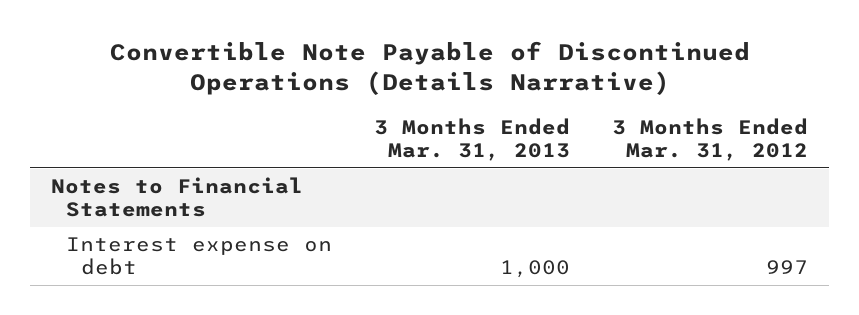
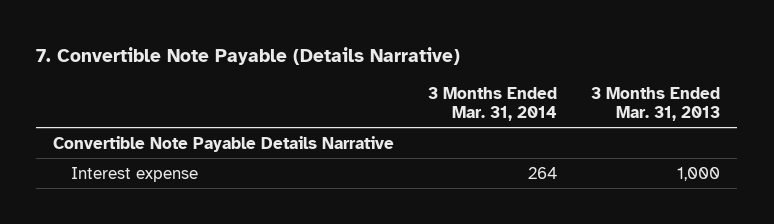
- Convertible Note Payable of Discontinued Operations (Details Narrative)
+ 7. Convertible Note Payable (Details Narrative)
- | 3 Months Ended Mar. 31, 2013 | 3 Months Ended Mar. 31, 2012
+ | 3 Months Ended Mar. 31, 2014 | 3 Months Ended Mar. 31, 2013
- Notes to Financial Statements
- Interest expense on debt | 1,000 | 997
+ Convertible Note Payable Details Narrative
+ Interest expense | 264 | 1,000

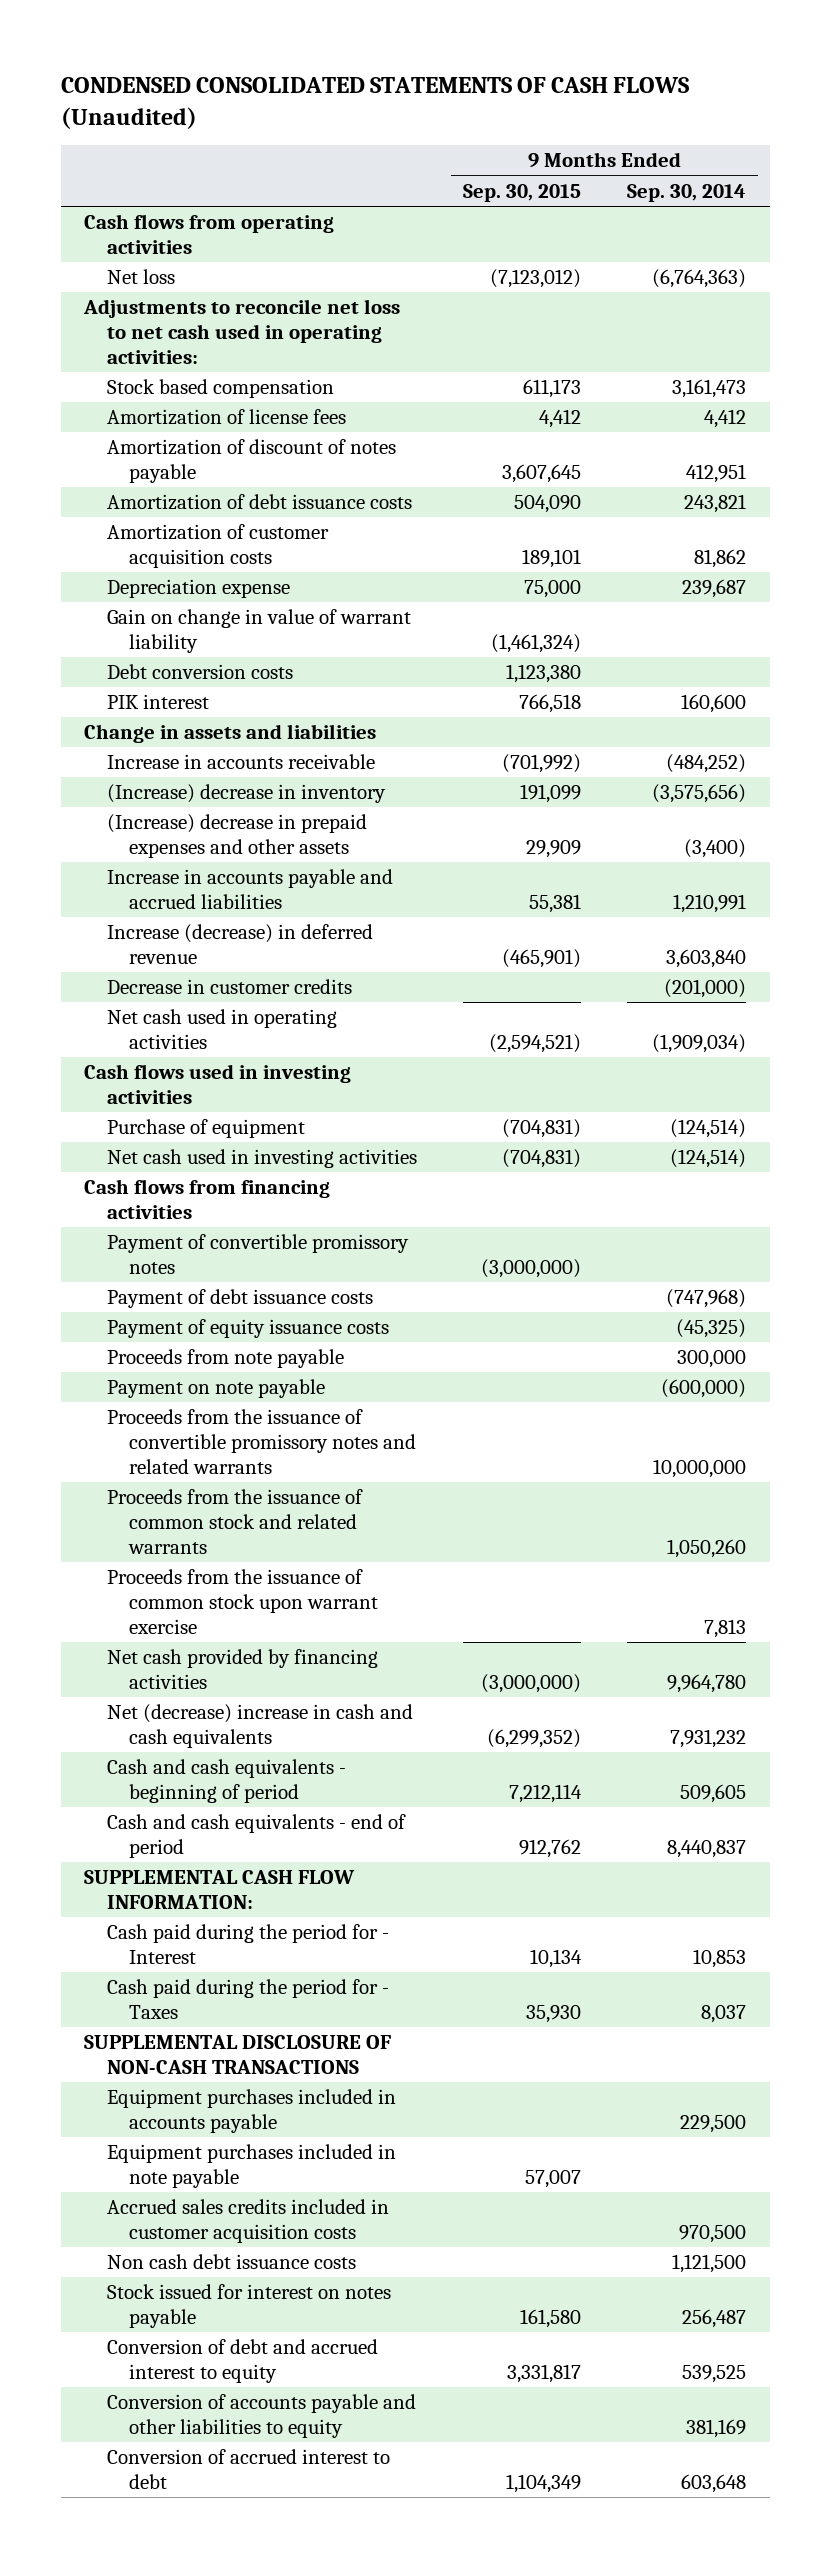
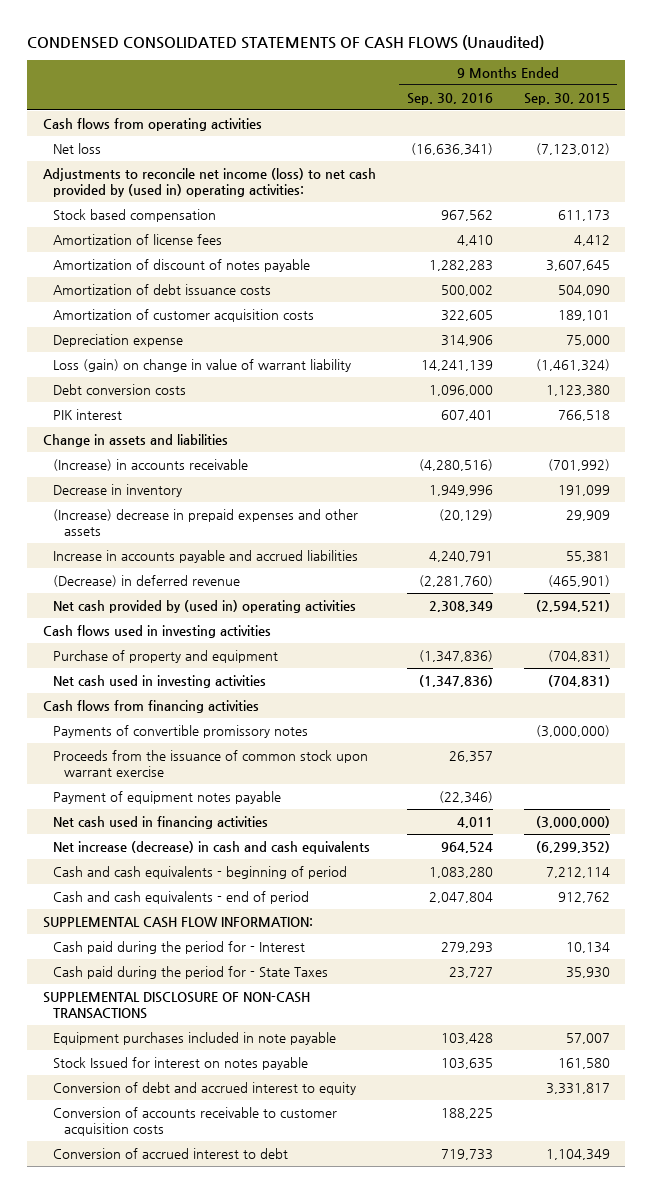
- | 9 Months Ended Sep. 30, 2015 | 9 Months Ended Sep. 30, 2014
+ | 9 Months Ended Sep. 30, 2016 | 9 Months Ended Sep. 30, 2015
- Adjustments to reconcile net loss to net cash used in operating activities:
+ Adjustments to reconcile net income (loss) to net cash provided by (used in) operating activities:
- Gain on change in value of warrant liability | (1,461,324) |
+ Loss (gain) on change in value of warrant liability | 14,241,139 | (1,461,324)
- Increase in accounts receivable | (701,992) | (484,252)
- (Increase) decrease in inventory | 191,099 | (3,575,656)
+ (Increase) in accounts receivable | (4,280,516) | (701,992)
+ Decrease in inventory | 1,949,996 | 191,099
- Increase (decrease) in deferred revenue | (465,901) | 3,603,840
- Decrease in customer credits | | (201,000)
- Net cash used in operating activities | (2,594,521) | (1,909,034)
+ (Decrease) in deferred revenue | (2,281,760) | (465,901)
+ Net cash provided by (used in) operating activities | 2,308,349 | (2,594,521)
- Purchase of equipment | (704,831) | (124,514)
+ Purchase of property and equipment | (1,347,836) | (704,831)
- Payment of convertible promissory notes | (3,000,000) |
- Payment of debt issuance costs | | (747,968)
- Payment of equity issuance costs | | (45,325)
- Proceeds from note payable | | 300,000
- Payment on note payable | | (600,000)
- Proceeds from the issuance of convertible promissory notes and related warrants | | 10,000,000
- Proceeds from the issuance of common stock and related warrants | | 1,050,260
+ Payments of convertible promissory notes | | (3,000,000)
- Net cash provided by financing activities | (3,000,000) | 9,964,780
- Net (decrease) increase in cash and cash equivalents | (6,299,352) | 7,931,232
+ Payment of equipment notes payable | (22,346) |
+ Net cash used in financing activities | 4,011 | (3,000,000)
+ Net increase (decrease) in cash and cash equivalents | 964,524 | (6,299,352)
- Cash paid during the period for - Taxes | 35,930 | 8,037
+ Cash paid during the period for - State Taxes | 23,727 | 35,930
- Equipment purchases included in accounts payable | | 229,500
- Accrued sales credits included in customer acquisition costs | | 970,500
- Non cash debt issuance costs | | 1,121,500
- Stock issued for interest on notes payable | 161,580 | 256,487
+ Stock Issued for interest on notes payable | 103,635 | 161,580
- Conversion of accounts payable and other liabilities to equity | | 381,169
+ Conversion of accounts receivable to customer acquisition costs | 188,225 |

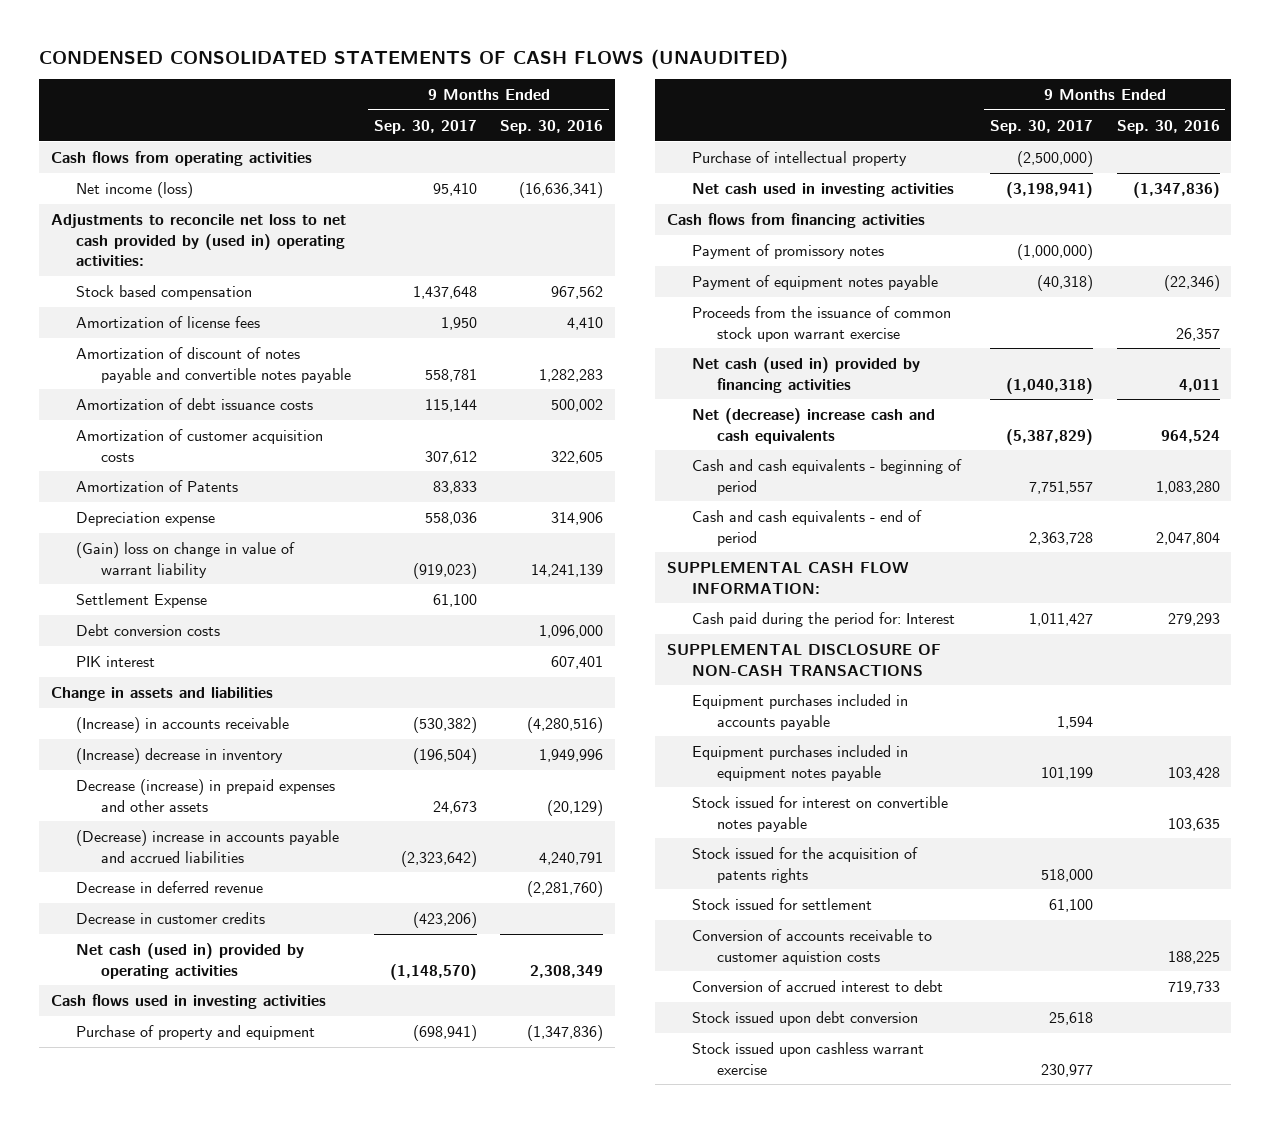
- CONDENSED CONSOLIDATED STATEMENTS OF CASH FLOWS (Unaudited)
+ CONDENSED CONSOLIDATED STATEMENTS OF CASH FLOWS (UNAUDITED)
- | 9 Months Ended Sep. 30, 2016 | 9 Months Ended Sep. 30, 2015
+ | 9 Months Ended Sep. 30, 2017 | 9 Months Ended Sep. 30, 2016
- Net loss | (16,636,341) | (7,123,012)
- Adjustments to reconcile net income (loss) to net cash provided by (used in) operating activities:
+ Net income (loss) | 95,410 | (16,636,341)
+ Adjustments to reconcile net loss to net cash provided by (used in) operating activities:
- Amortization of discount of notes payable | 1,282,283 | 3,607,645
+ Amortization of discount of notes payable and convertible notes payable | 558,781 | 1,282,283
+ Amortization of Patents | 83,833 |
- Loss (gain) on change in value of warrant liability | 14,241,139 | (1,461,324)
+ (Gain) loss on change in value of warrant liability | (919,023) | 14,241,139
+ Settlement Expense | 61,100 |
- Decrease in inventory | 1,949,996 | 191,099
- (Increase) decrease in prepaid expenses and other assets | (20,129) | 29,909
- Increase in accounts payable and accrued liabilities | 4,240,791 | 55,381
- (Decrease) in deferred revenue | (2,281,760) | (465,901)
- Net cash provided by (used in) operating activities | 2,308,349 | (2,594,521)
+ (Increase) decrease in inventory | (196,504) | 1,949,996
+ Decrease (increase) in prepaid expenses and other assets | 24,673 | (20,129)
+ (Decrease) increase in accounts payable and accrued liabilities | (2,323,642) | 4,240,791
+ Decrease in deferred revenue | | (2,281,760)
+ Decrease in customer credits | (423,206) |
+ Net cash (used in) provided by operating activities | (1,148,570) | 2,308,349
+ Purchase of intellectual property | (2,500,000) |
- Payments of convertible promissory notes | | (3,000,000)
+ Payment of promissory notes | (1,000,000) |
- Net cash used in financing activities | 4,011 | (3,000,000)
- Net increase (decrease) in cash and cash equivalents | 964,524 | (6,299,352)
moved down: Proceeds from the issuance of common stock upon warrant exercise | | 26,357
+ Net cash (used in) provided by financing activities | (1,040,318) | 4,011
+ Net (decrease) increase cash and cash equivalents | (5,387,829) | 964,524
- Cash paid during the period for - Interest | 279,293 | 10,134
- Cash paid during the period for - State Taxes | 23,727 | 35,930
+ Cash paid during the period for: Interest | 1,011,427 | 279,293
- Equipment purchases included in note payable | 103,428 | 57,007
- Stock Issued for interest on notes payable | 103,635 | 161,580
- Conversion of debt and accrued interest to equity | | 3,331,817
- Conversion of accounts receivable to customer acquisition costs | 188,225 |
+ Equipment purchases included in accounts payable | 1,594 |
+ Equipment purchases included in equipment notes payable | 101,199 | 103,428
+ Stock issued for interest on convertible notes payable | | 103,635
+ Stock issued for the acquisition of patents rights | 518,000 |
+ Stock issued for settlement | 61,100 |
+ Conversion of accounts receivable to customer aquistion costs | | 188,225
+ Stock issued upon debt conversion | 25,618 |
+ Stock issued upon cashless warrant exercise | 230,977 |

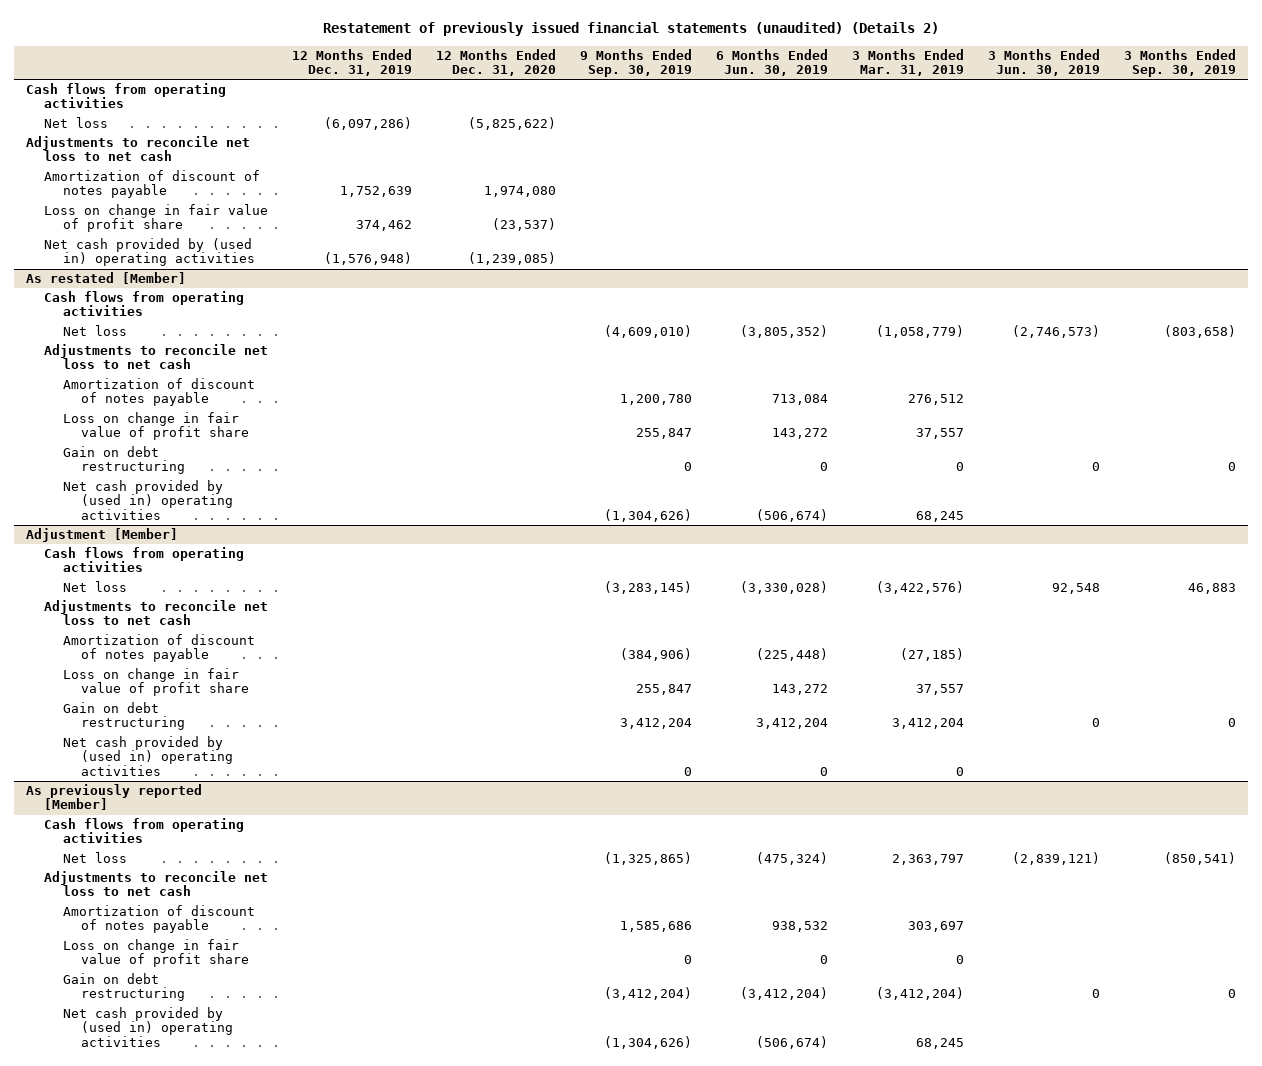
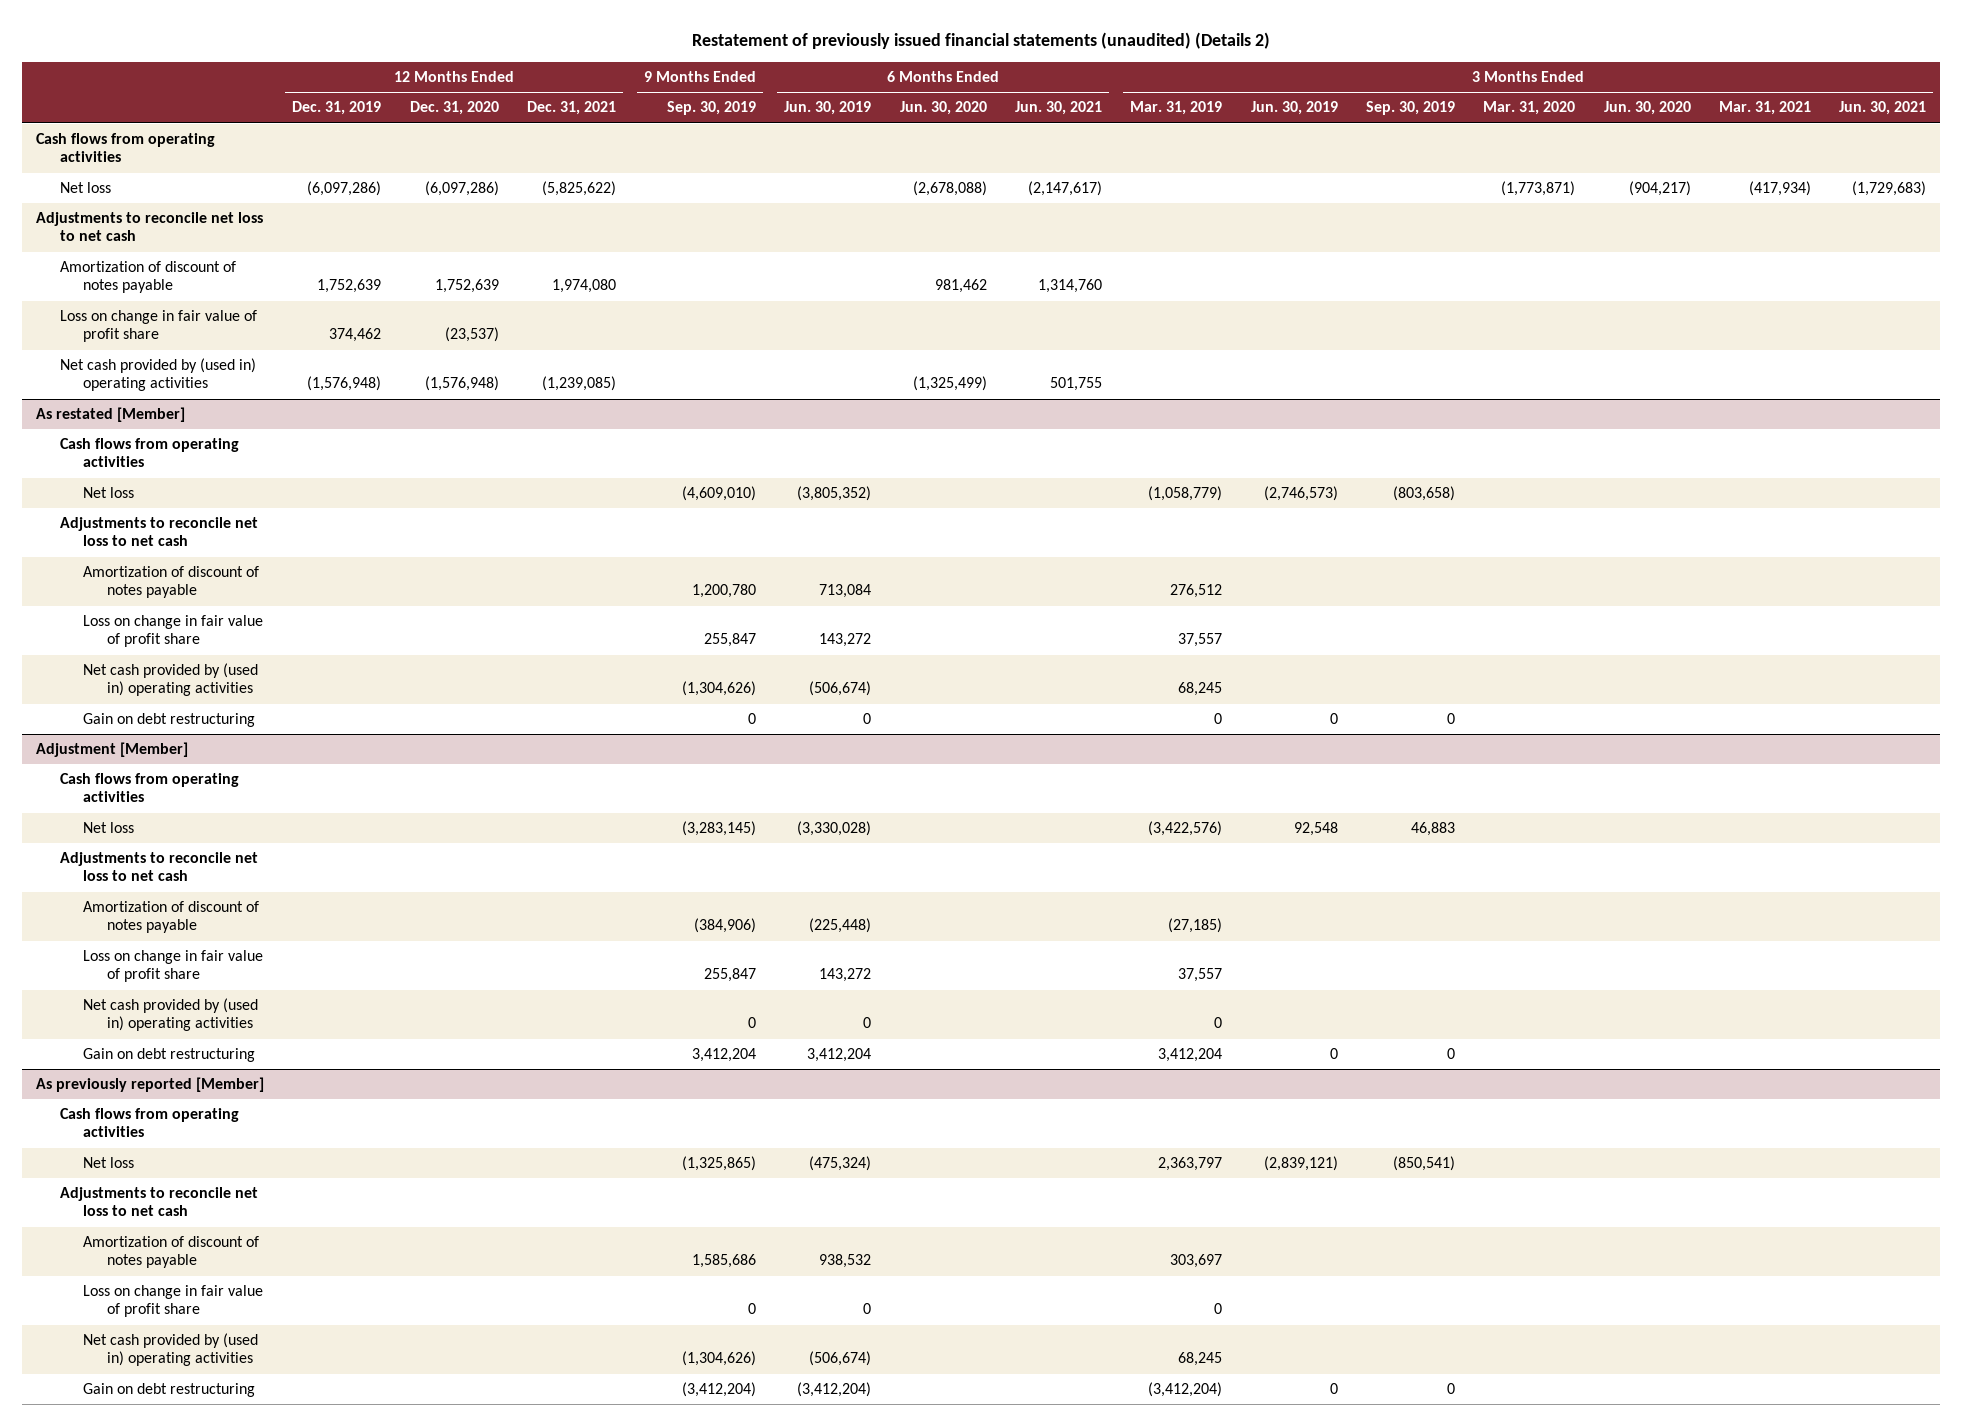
- | 12 Months Ended Dec. 31, 2019 | 12 Months Ended Dec. 31, 2020 | 9 Months Ended Sep. 30, 2019 | 6 Months Ended Jun. 30, 2019 | 3 Months Ended Mar. 31, 2019 | 3 Months Ended Jun. 30, 2019 | 3 Months Ended Sep. 30, 2019
+ | 12 Months Ended Dec. 31, 2019 | 12 Months Ended Dec. 31, 2020 | 12 Months Ended Dec. 31, 2021 | 9 Months Ended Sep. 30, 2019 | 6 Months Ended Jun. 30, 2019 | 6 Months Ended Jun. 30, 2020 | 6 Months Ended Jun. 30, 2021 | 3 Months Ended Mar. 31, 2019 | 3 Months Ended Jun. 30, 2019 | 3 Months Ended Sep. 30, 2019 | 3 Months Ended Mar. 31, 2020 | 3 Months Ended Jun. 30, 2020 | 3 Months Ended Mar. 31, 2021 | 3 Months Ended Jun. 30, 2021
- Net loss | (6,097,286) | (5,825,622) | | | | |
+ Net loss | (6,097,286) | (6,097,286) | (5,825,622) | | | (2,678,088) | (2,147,617) | | | | (1,773,871) | (904,217) | (417,934) | (1,729,683)
- Amortization of discount of notes payable | 1,752,639 | 1,974,080 | | | | |
+ Amortization of discount of notes payable | 1,752,639 | 1,752,639 | 1,974,080 | | | 981,462 | 1,314,760 | | | | | | |
- Net cash provided by (used in) operating activities | (1,576,948) | (1,239,085) | | | | |
+ Net cash provided by (used in) operating activities | (1,576,948) | (1,576,948) | (1,239,085) | | | (1,325,499) | 501,755 | | | | | | |
@ As restated [Member]
moved down: Gain on debt restructuring | | | | 0 | 0 | | | 0 | 0 | 0 | | | |
@ Adjustment [Member]
moved down: Gain on debt restructuring | | | | 3,412,204 | 3,412,204 | | | 3,412,204 | 0 | 0 | | | |
@ As previously reported [Member]
moved down: Gain on debt restructuring | | | | (3,412,204) | (3,412,204) | | | (3,412,204) | 0 | 0 | | | |

